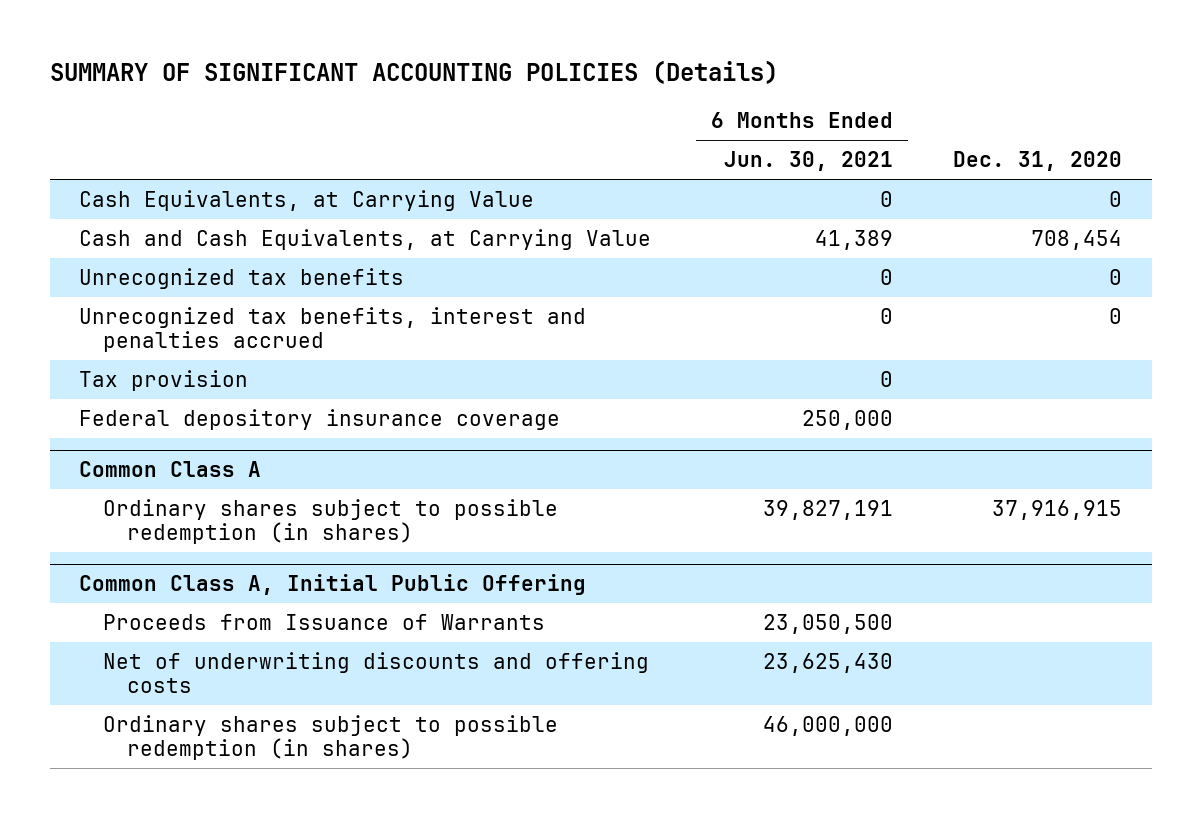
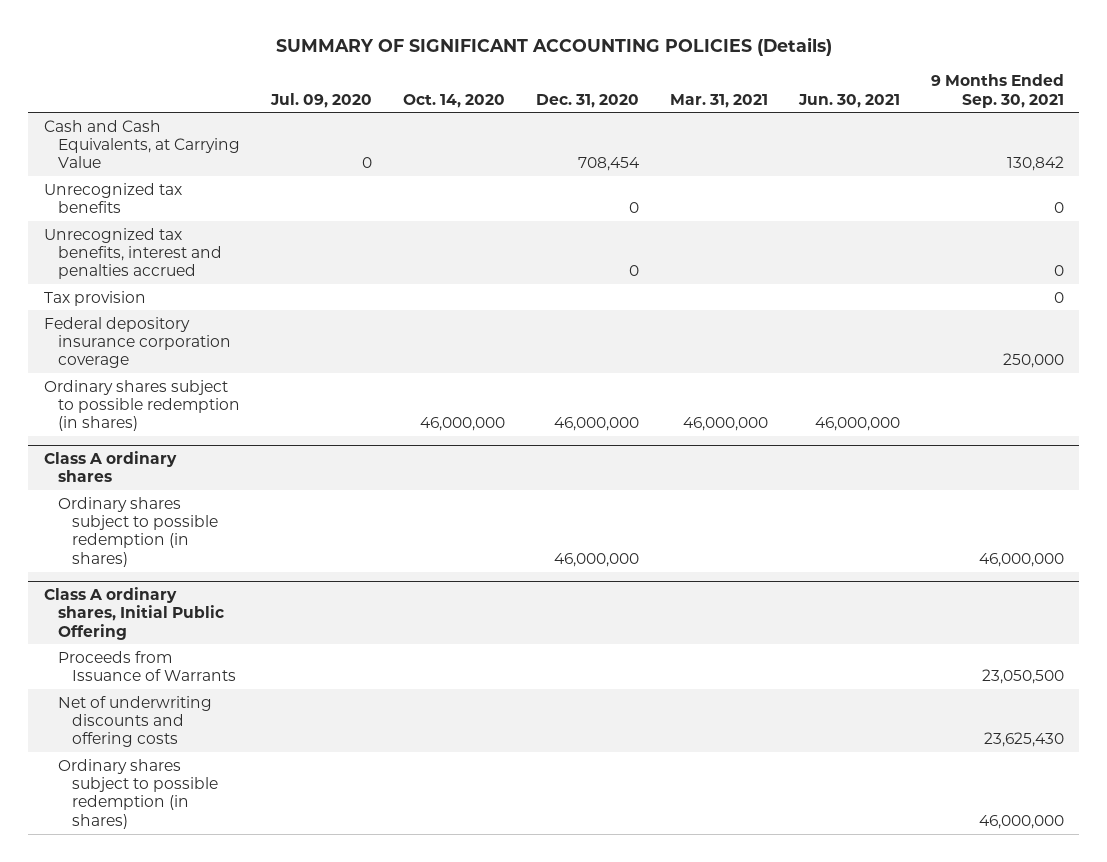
- | 6 Months Ended Jun. 30, 2021 | Dec. 31, 2020
+ | Jul. 09, 2020 | Oct. 14, 2020 | Dec. 31, 2020 | Mar. 31, 2021 | Jun. 30, 2021 | 9 Months Ended Sep. 30, 2021
- Cash Equivalents, at Carrying Value | 0 | 0
- Federal depository insurance coverage | 250,000 |
- Common Class A
- Ordinary shares subject to possible redemption (in shares) | 39,827,191 | 37,916,915
- Common Class A, Initial Public Offering
+ Federal depository insurance corporation coverage | | | | | | 250,000
+ Ordinary shares subject to possible redemption (in shares) | | 46,000,000 | 46,000,000 | 46,000,000 | 46,000,000 |
+ Class A ordinary shares
+ Ordinary shares subject to possible redemption (in shares) | | | 46,000,000 | | | 46,000,000
+ Class A ordinary shares, Initial Public Offering

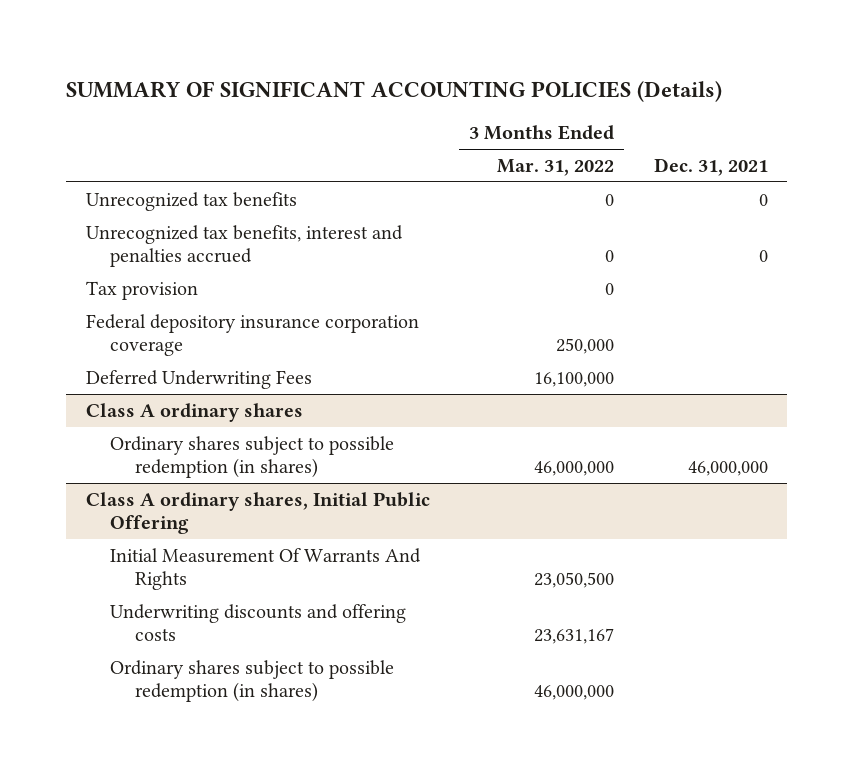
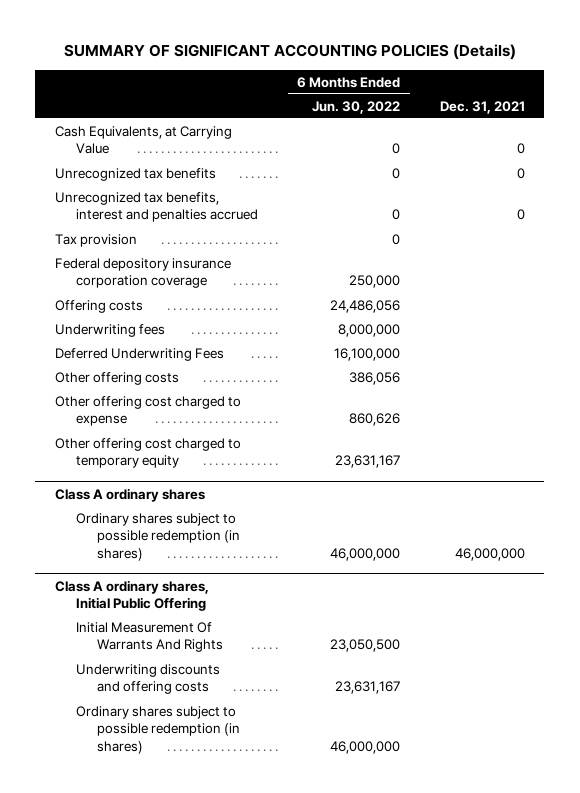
- | 3 Months Ended Mar. 31, 2022 | Dec. 31, 2021
+ | 6 Months Ended Jun. 30, 2022 | Dec. 31, 2021
+ Cash Equivalents, at Carrying Value | 0 | 0
+ Offering costs | 24,486,056 |
+ Underwriting fees | 8,000,000 |
+ Other offering costs | 386,056 |
+ Other offering cost charged to expense | 860,626 |
+ Other offering cost charged to temporary equity | 23,631,167 |

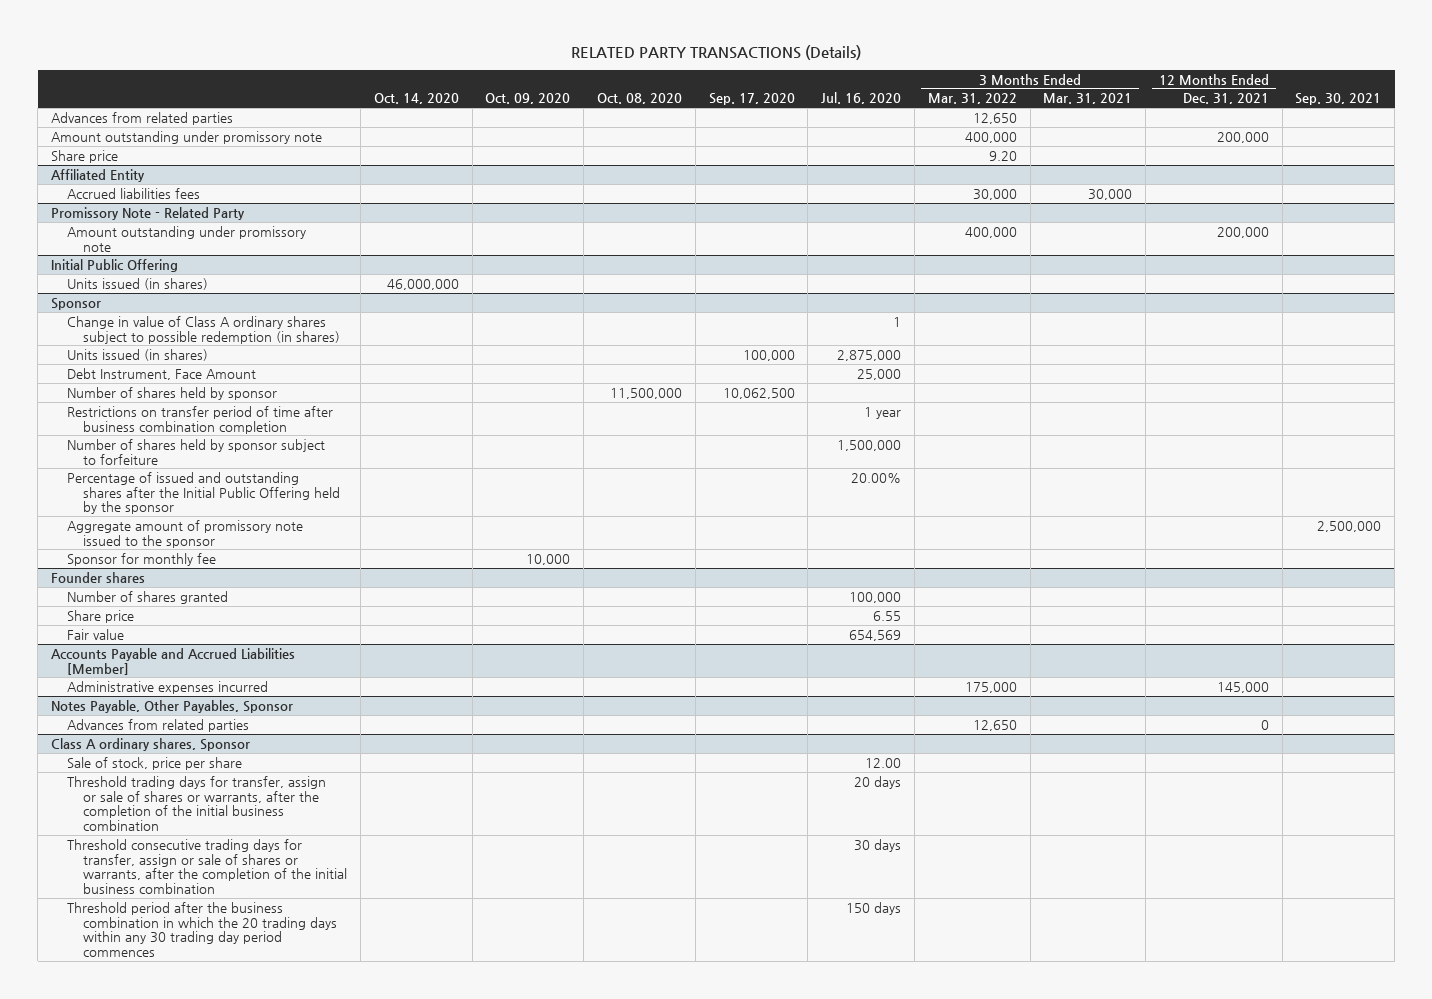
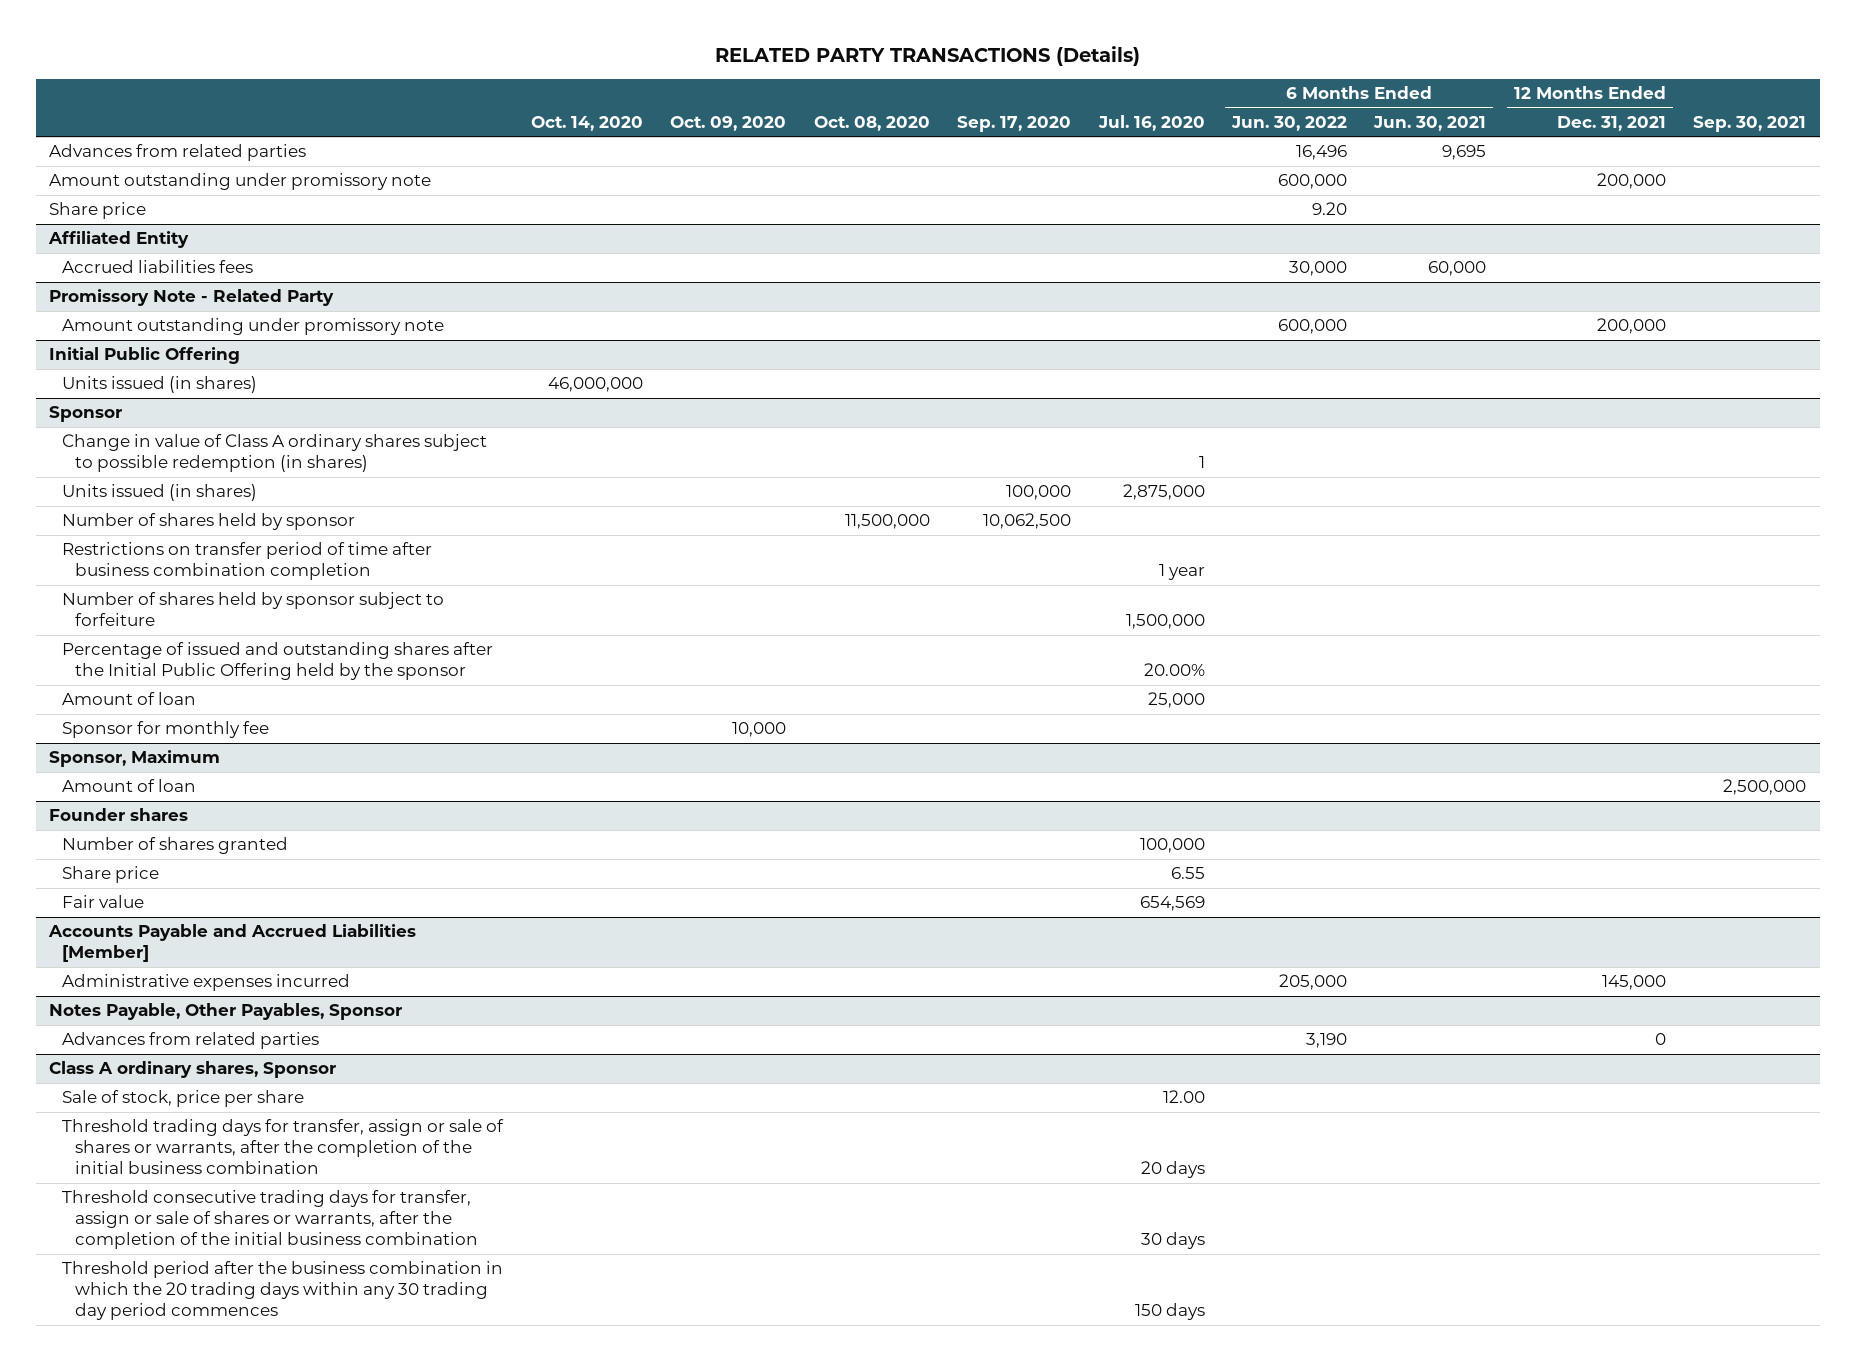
- | Oct. 14, 2020 | Oct. 09, 2020 | Oct. 08, 2020 | Sep. 17, 2020 | Jul. 16, 2020 | 3 Months Ended Mar. 31, 2022 | 3 Months Ended Mar. 31, 2021 | 12 Months Ended Dec. 31, 2021 | Sep. 30, 2021
+ | Oct. 14, 2020 | Oct. 09, 2020 | Oct. 08, 2020 | Sep. 17, 2020 | Jul. 16, 2020 | 6 Months Ended Jun. 30, 2022 | 6 Months Ended Jun. 30, 2021 | 12 Months Ended Dec. 31, 2021 | Sep. 30, 2021
@ Sponsor
- Debt Instrument, Face Amount | | | | | 25,000 | | | |
- Aggregate amount of promissory note issued to the sponsor | | | | | | | | | 2,500,000
+ Amount of loan | | | | | 25,000 | | | |
+ Sponsor, Maximum
+ Amount of loan | | | | | | | | | 2,500,000

